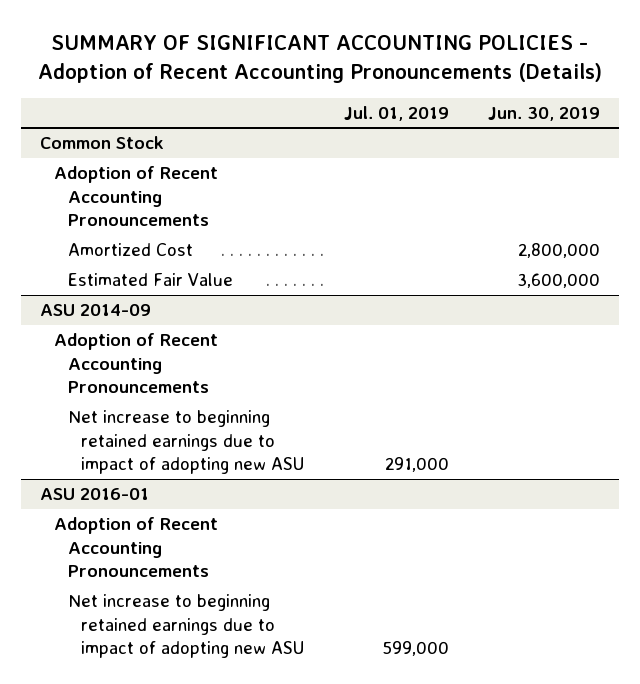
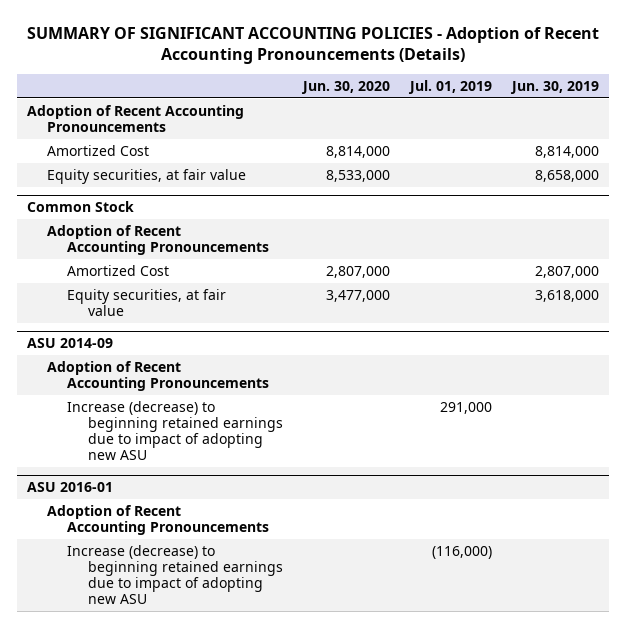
- | Jul. 01, 2019 | Jun. 30, 2019
+ | Jun. 30, 2020 | Jul. 01, 2019 | Jun. 30, 2019
+ Adoption of Recent Accounting Pronouncements
+ Amortized Cost | 8,814,000 | | 8,814,000
+ Equity securities, at fair value | 8,533,000 | | 8,658,000
@ Common Stock
- Amortized Cost | | 2,800,000
- Estimated Fair Value | | 3,600,000
+ Amortized Cost | 2,807,000 | | 2,807,000
+ Equity securities, at fair value | 3,477,000 | | 3,618,000
@ ASU 2014-09
- Net increase to beginning retained earnings due to impact of adopting new ASU | 291,000 |
+ Increase (decrease) to beginning retained earnings due to impact of adopting new ASU | | 291,000 |
@ ASU 2016-01
- Net increase to beginning retained earnings due to impact of adopting new ASU | 599,000 |
+ Increase (decrease) to beginning retained earnings due to impact of adopting new ASU | | (116,000) |

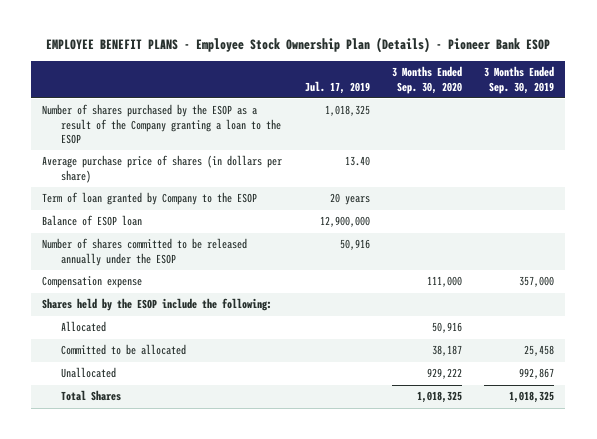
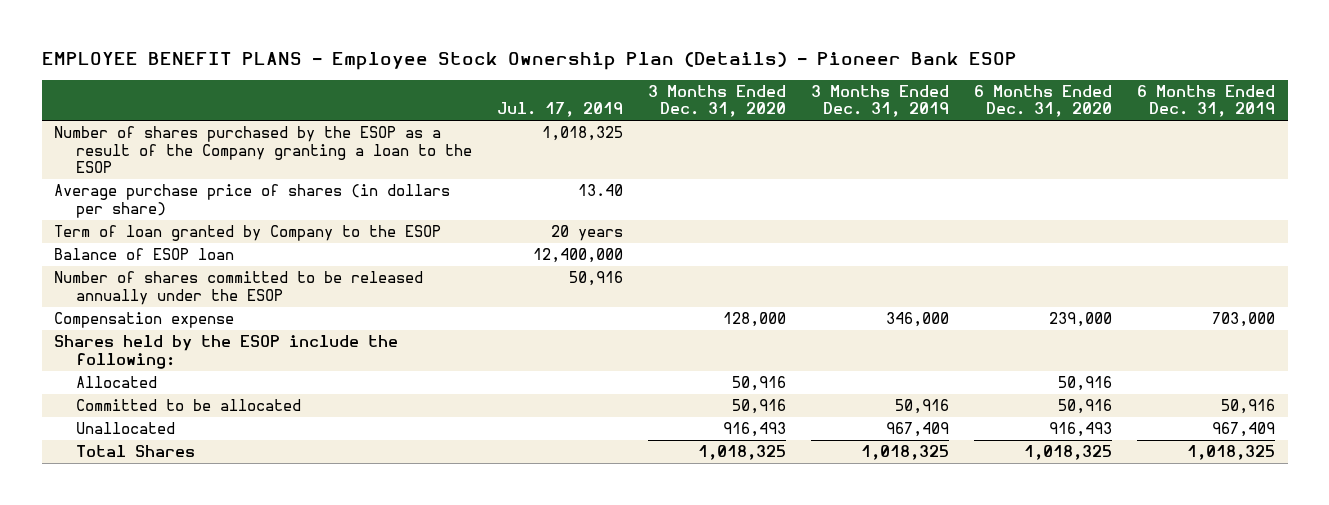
- | Jul. 17, 2019 | 3 Months Ended Sep. 30, 2020 | 3 Months Ended Sep. 30, 2019
+ | Jul. 17, 2019 | 3 Months Ended Dec. 31, 2020 | 3 Months Ended Dec. 31, 2019 | 6 Months Ended Dec. 31, 2020 | 6 Months Ended Dec. 31, 2019
- Balance of ESOP loan | 12,900,000 | |
+ Balance of ESOP loan | 12,400,000 | | | |

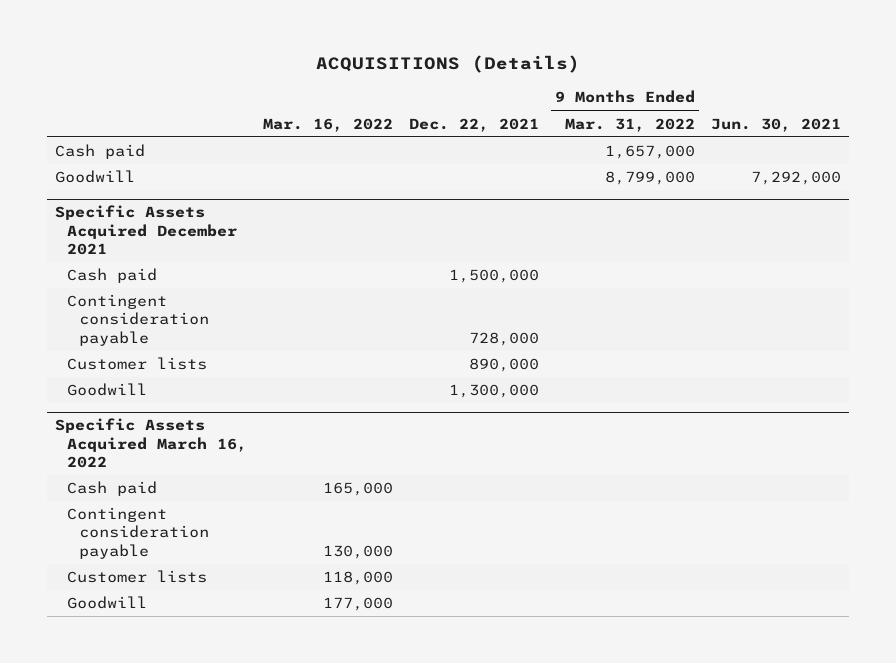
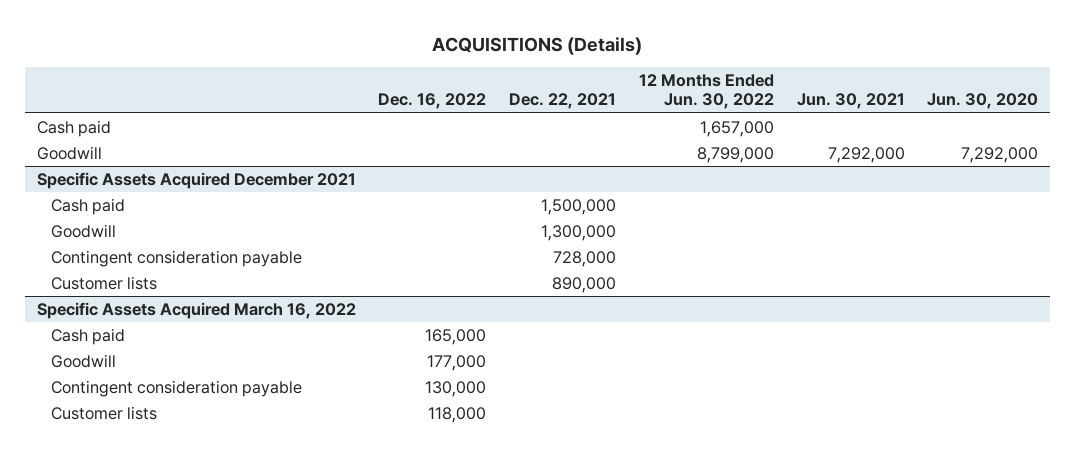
- | Mar. 16, 2022 | Dec. 22, 2021 | 9 Months Ended Mar. 31, 2022 | Jun. 30, 2021
+ | Dec. 16, 2022 | Dec. 22, 2021 | 12 Months Ended Jun. 30, 2022 | Jun. 30, 2021 | Jun. 30, 2020
@ Specific Assets Acquired December 2021
moved up: Goodwill | | 1,300,000 | | |
@ Specific Assets Acquired March 16, 2022
moved up: Goodwill | 177,000 | | | |

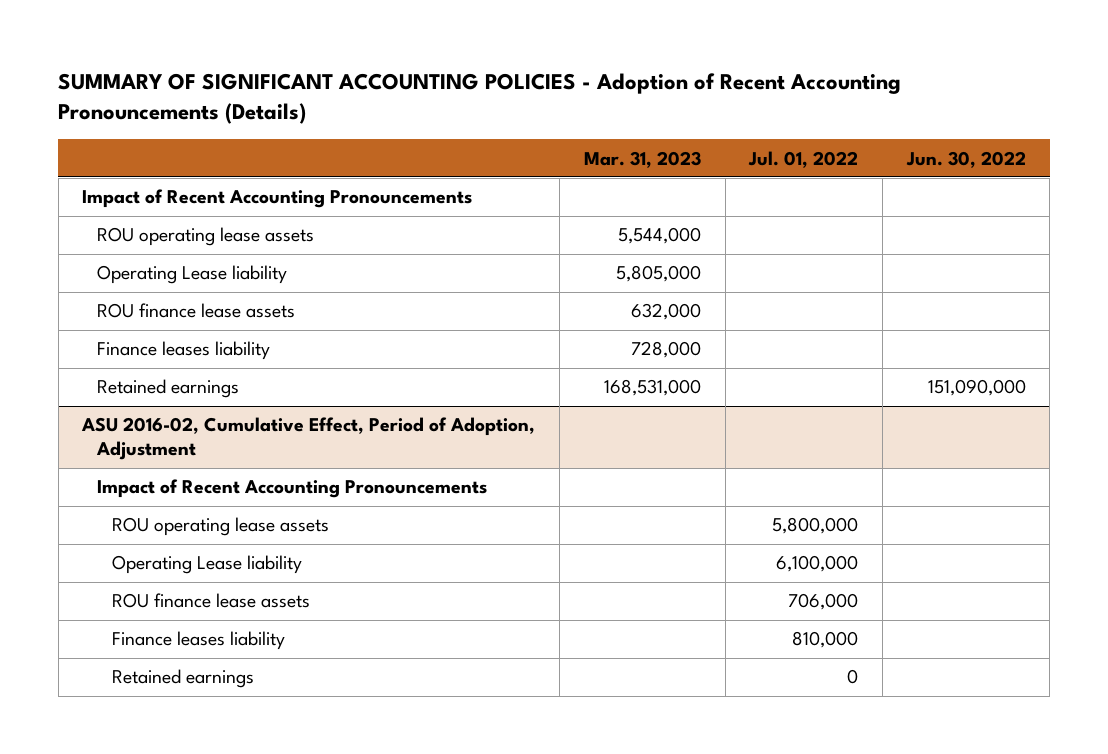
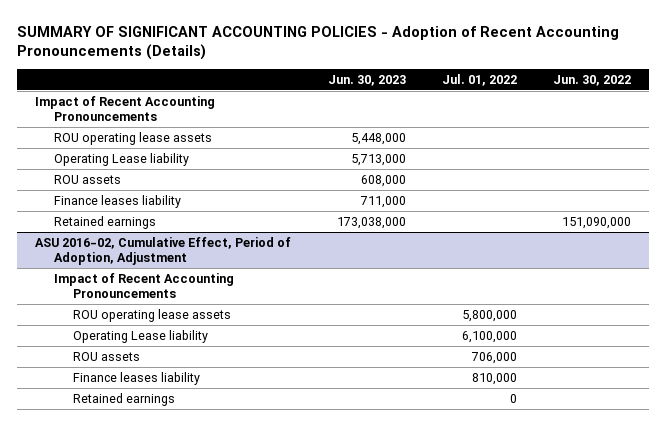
- | Mar. 31, 2023 | Jul. 01, 2022 | Jun. 30, 2022
+ | Jun. 30, 2023 | Jul. 01, 2022 | Jun. 30, 2022
- ROU finance lease assets | 632,000 | |
+ ROU assets | 608,000 | |
@ ASU 2016-02, Cumulative Effect, Period of Adoption, Adjustment
- ROU finance lease assets | | 706,000 |
+ ROU assets | | 706,000 |

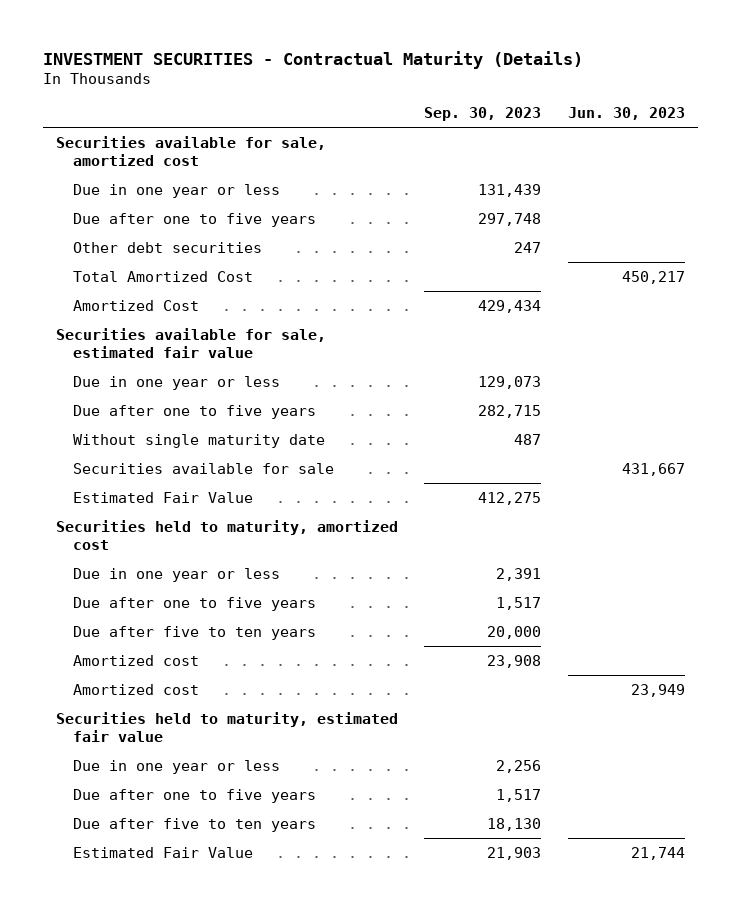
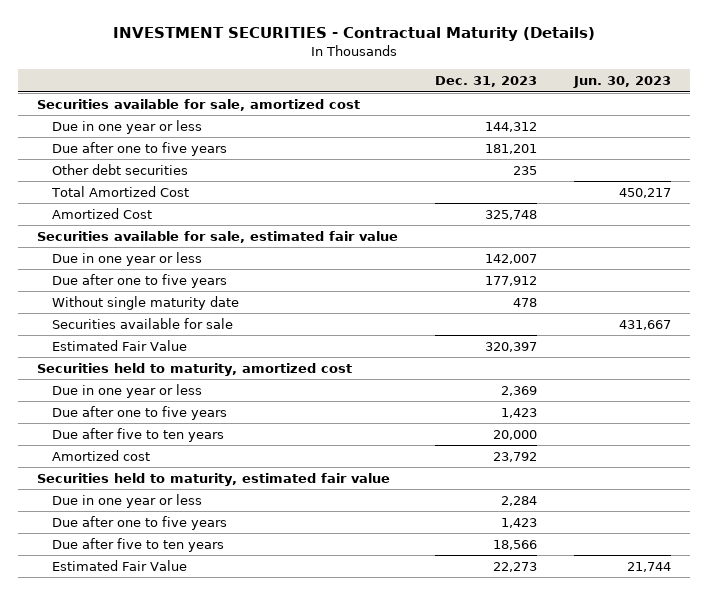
- | Sep. 30, 2023 | Jun. 30, 2023
+ | Dec. 31, 2023 | Jun. 30, 2023
- Amortized cost | | 23,949

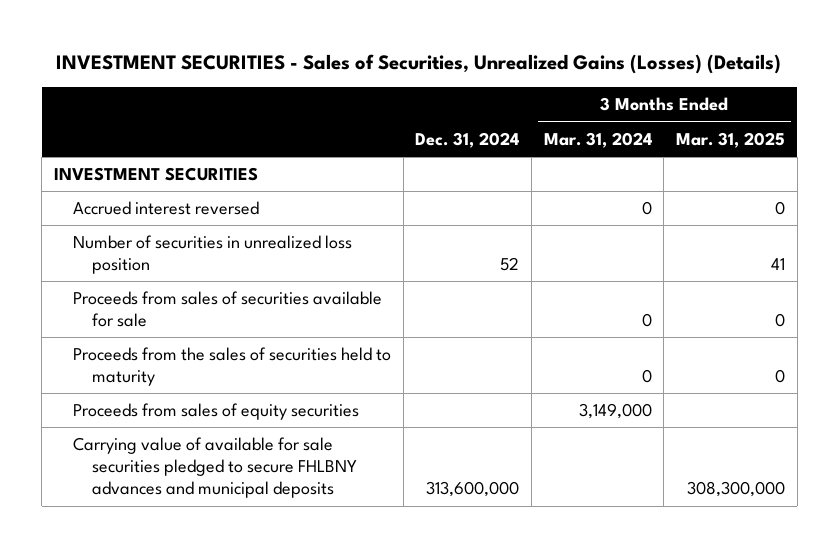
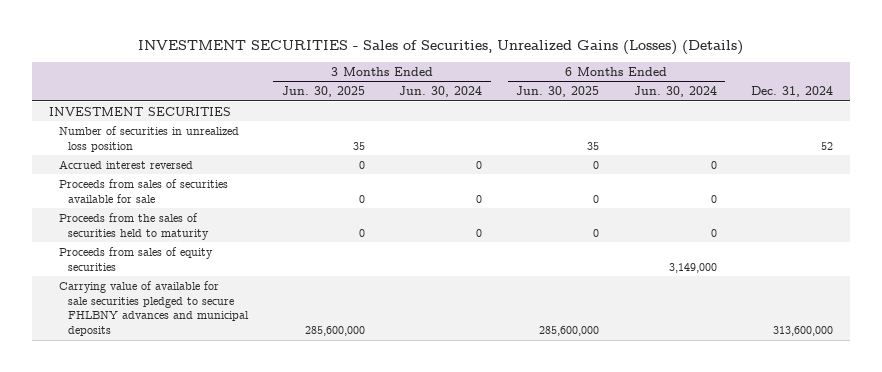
- | Dec. 31, 2024 | 3 Months Ended Mar. 31, 2024 | 3 Months Ended Mar. 31, 2025
+ | 3 Months Ended Jun. 30, 2025 | 3 Months Ended Jun. 30, 2024 | 6 Months Ended Jun. 30, 2025 | 6 Months Ended Jun. 30, 2024 | Dec. 31, 2024
moved down: Accrued interest reversed | 0 | 0 | 0 | 0 |

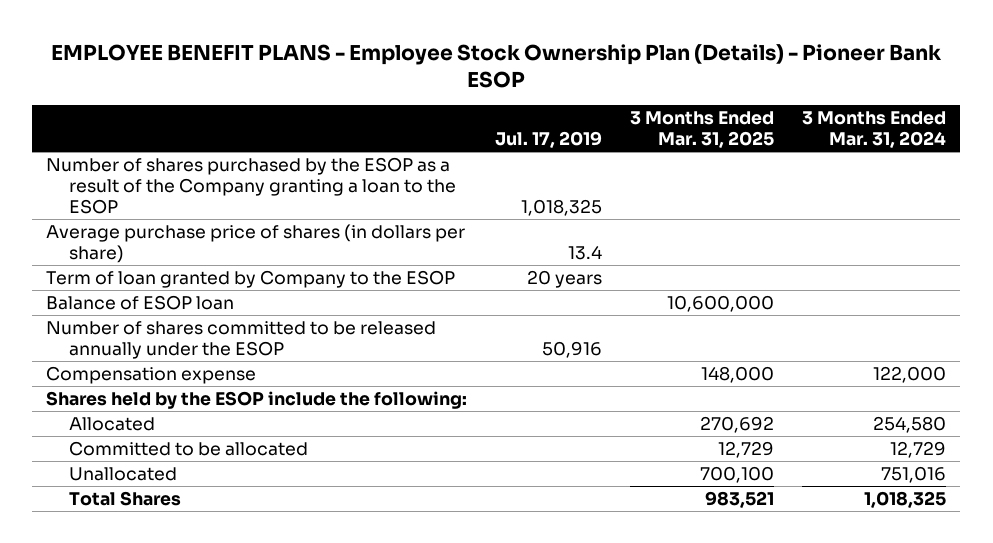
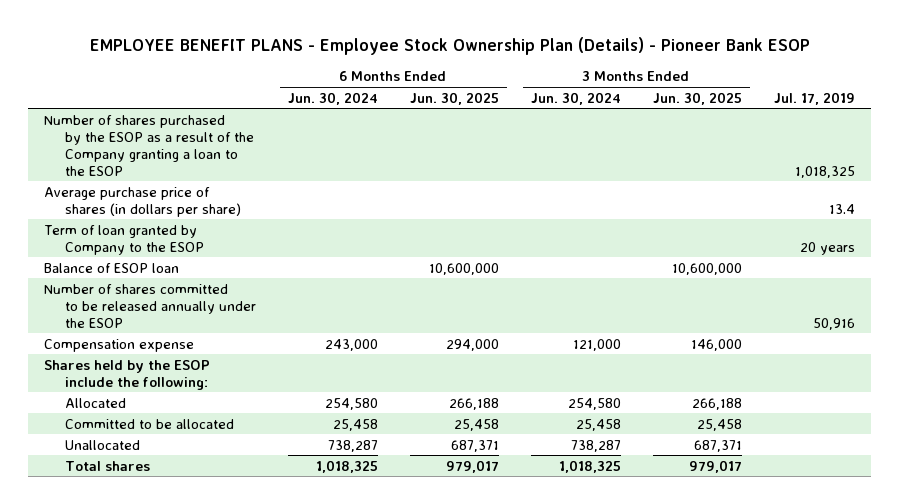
- | Jul. 17, 2019 | 3 Months Ended Mar. 31, 2025 | 3 Months Ended Mar. 31, 2024
+ | 6 Months Ended Jun. 30, 2024 | 6 Months Ended Jun. 30, 2025 | 3 Months Ended Jun. 30, 2024 | 3 Months Ended Jun. 30, 2025 | Jul. 17, 2019
- Total Shares | | 983,521 | 1,018,325
+ Total shares | 1,018,325 | 979,017 | 1,018,325 | 979,017 |

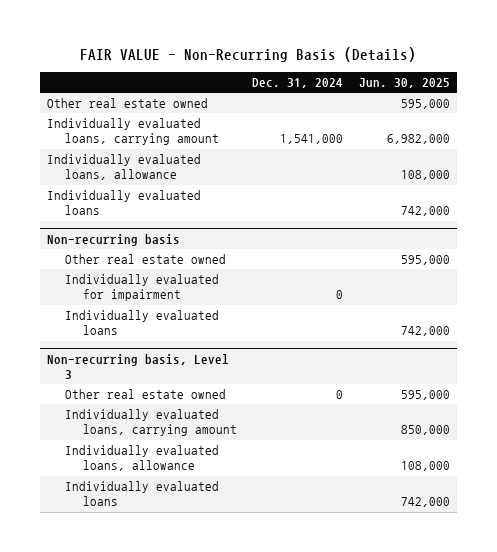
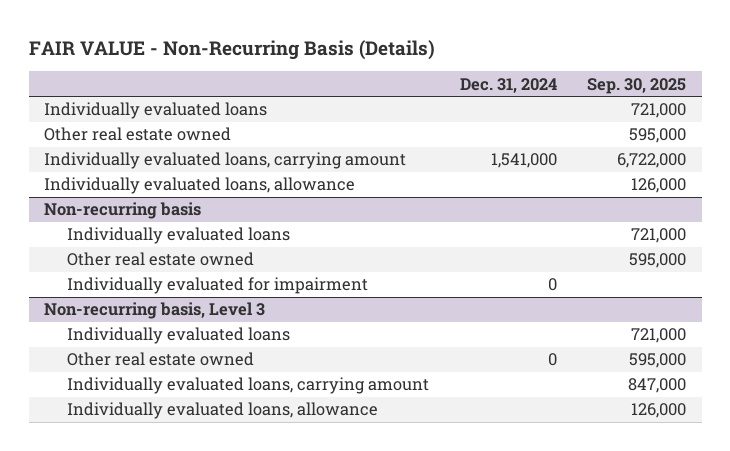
- | Dec. 31, 2024 | Jun. 30, 2025
+ | Dec. 31, 2024 | Sep. 30, 2025
moved up: Individually evaluated loans | | 721,000
@ Non-recurring basis
moved up: Individually evaluated loans | | 721,000
@ Non-recurring basis, Level 3
moved up: Individually evaluated loans | | 721,000

